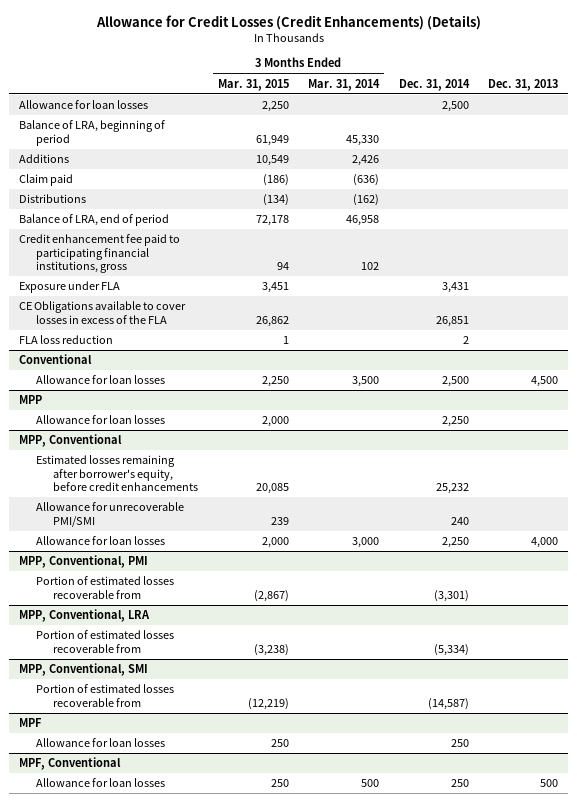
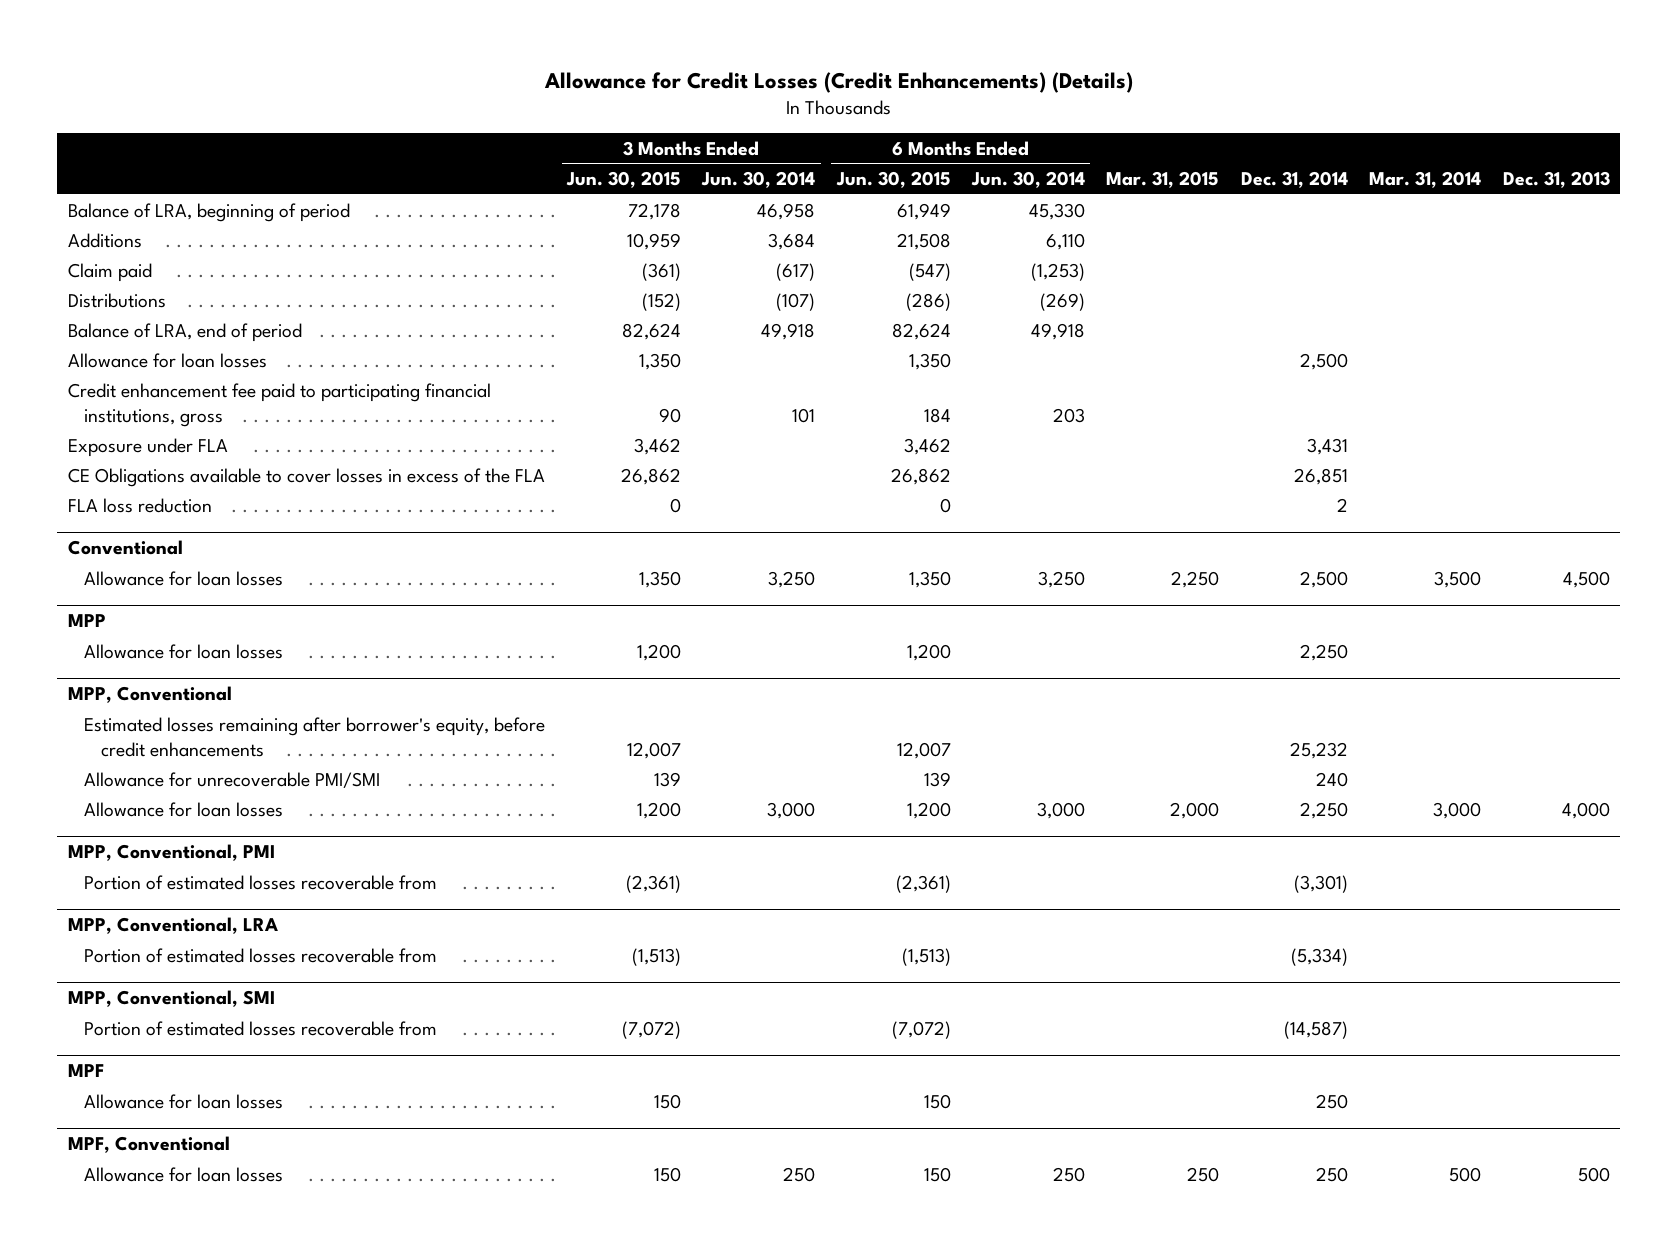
- | 3 Months Ended Mar. 31, 2015 | 3 Months Ended Mar. 31, 2014 | Dec. 31, 2014 | Dec. 31, 2013
+ | 3 Months Ended Jun. 30, 2015 | 3 Months Ended Jun. 30, 2014 | 6 Months Ended Jun. 30, 2015 | 6 Months Ended Jun. 30, 2014 | Mar. 31, 2015 | Dec. 31, 2014 | Mar. 31, 2014 | Dec. 31, 2013
moved down: Allowance for loan losses | 1,350 | | 1,350 | | | 2,500 | |

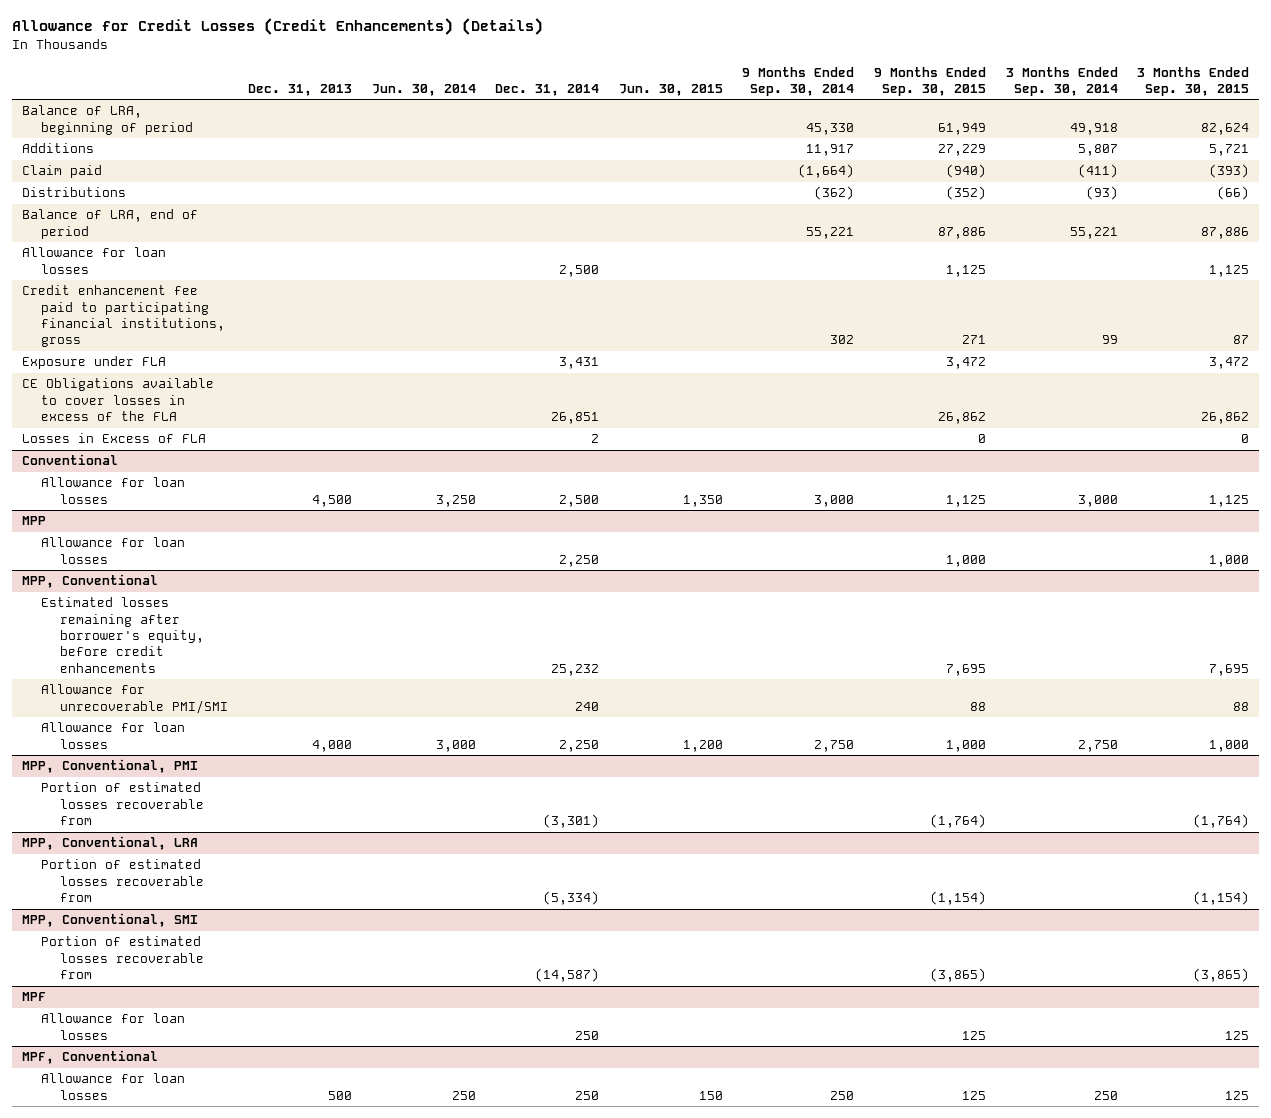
- | 3 Months Ended Jun. 30, 2015 | 3 Months Ended Jun. 30, 2014 | 6 Months Ended Jun. 30, 2015 | 6 Months Ended Jun. 30, 2014 | Mar. 31, 2015 | Dec. 31, 2014 | Mar. 31, 2014 | Dec. 31, 2013
+ | Dec. 31, 2013 | Jun. 30, 2014 | Dec. 31, 2014 | Jun. 30, 2015 | 9 Months Ended Sep. 30, 2014 | 9 Months Ended Sep. 30, 2015 | 3 Months Ended Sep. 30, 2014 | 3 Months Ended Sep. 30, 2015
- FLA loss reduction | 0 | | 0 | | | 2 | |
+ Losses in Excess of FLA | | | 2 | | | 0 | | 0

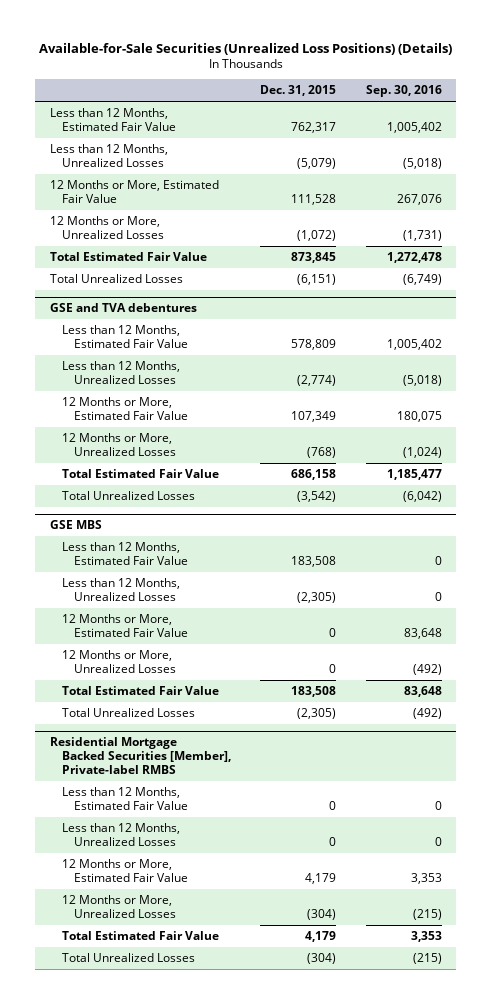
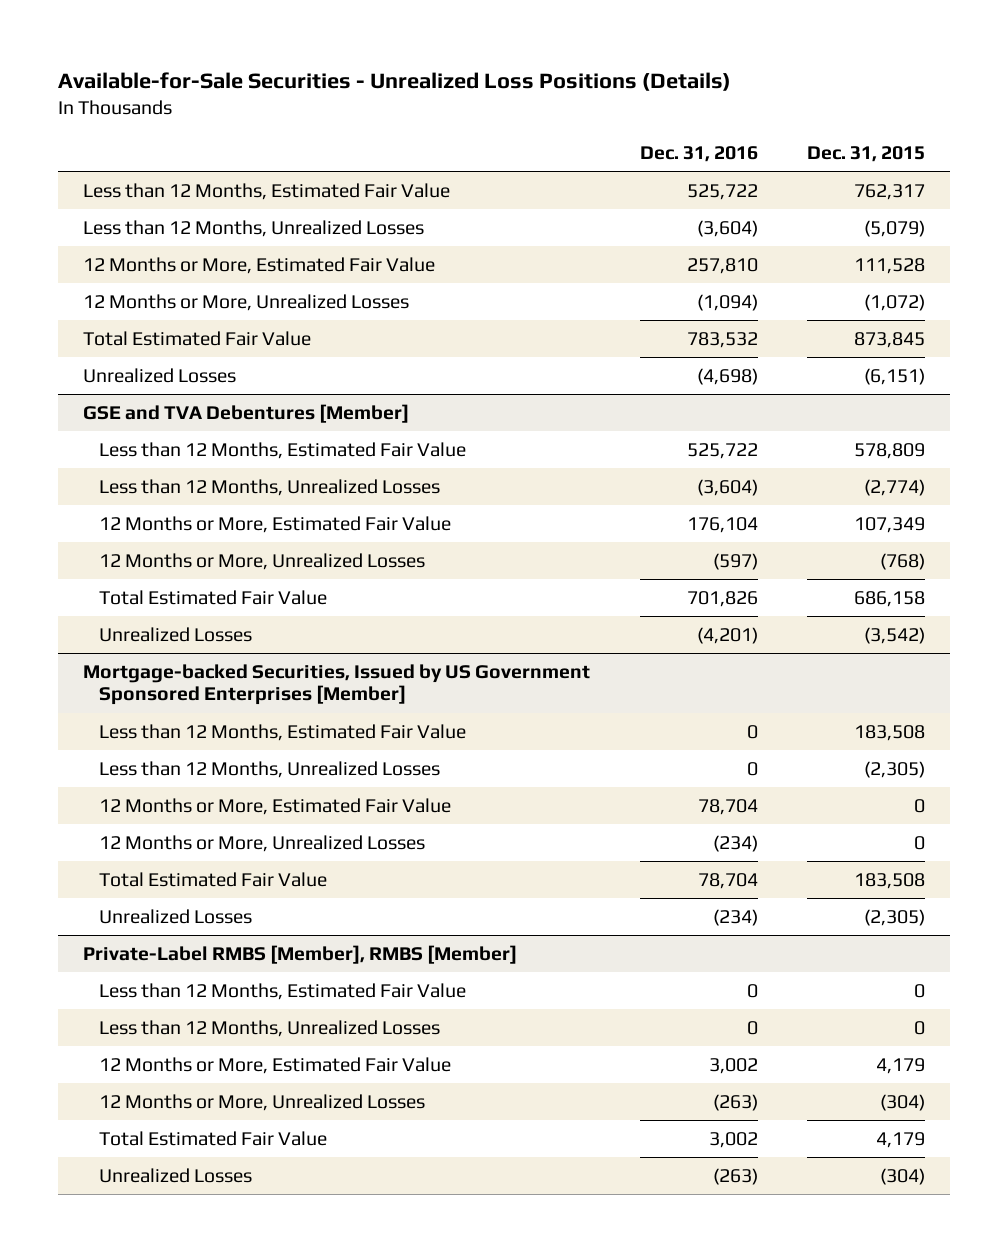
- Available-for-Sale Securities (Unrealized Loss Positions) (Details)
+ Available-for-Sale Securities - Unrealized Loss Positions (Details)
- | Dec. 31, 2015 | Sep. 30, 2016
+ | Dec. 31, 2016 | Dec. 31, 2015
- Total Unrealized Losses | (6,151) | (6,749)
- GSE and TVA debentures
+ Unrealized Losses | (4,698) | (6,151)
+ GSE and TVA Debentures [Member]
- Total Unrealized Losses | (3,542) | (6,042)
- GSE MBS
+ Unrealized Losses | (4,201) | (3,542)
+ Mortgage-backed Securities, Issued by US Government Sponsored Enterprises [Member]
- Total Unrealized Losses | (2,305) | (492)
- Residential Mortgage Backed Securities [Member], Private-label RMBS
+ Unrealized Losses | (234) | (2,305)
+ Private-Label RMBS [Member], RMBS [Member]
- Total Unrealized Losses | (304) | (215)
+ Unrealized Losses | (263) | (304)

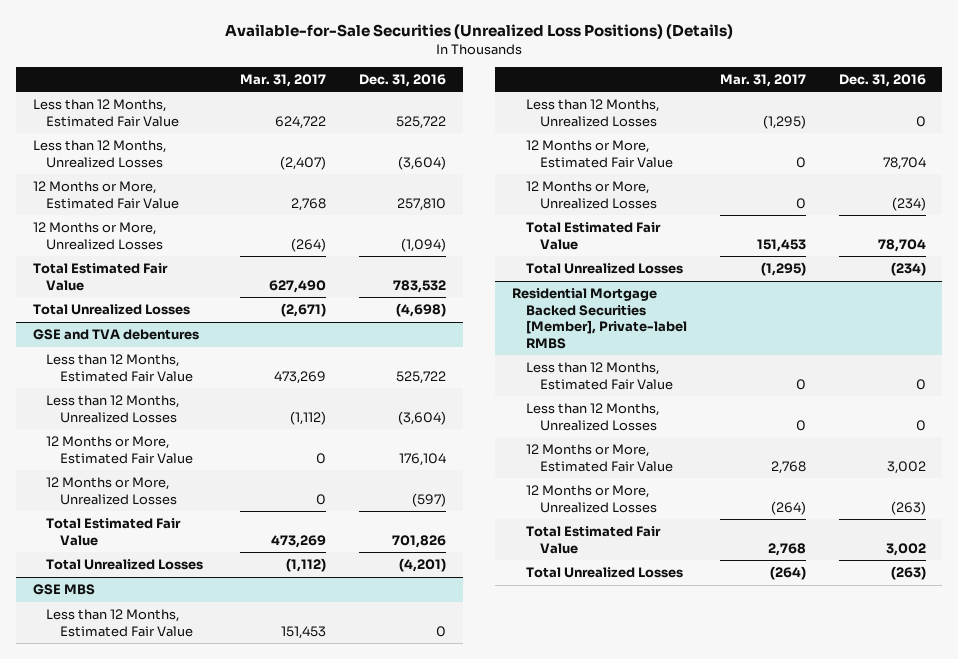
- Available-for-Sale Securities - Unrealized Loss Positions (Details)
+ Available-for-Sale Securities (Unrealized Loss Positions) (Details)
- | Dec. 31, 2016 | Dec. 31, 2015
+ | Mar. 31, 2017 | Dec. 31, 2016
- Unrealized Losses | (4,698) | (6,151)
- GSE and TVA Debentures [Member]
+ Total Unrealized Losses | (2,671) | (4,698)
+ GSE and TVA debentures
- Unrealized Losses | (4,201) | (3,542)
- Mortgage-backed Securities, Issued by US Government Sponsored Enterprises [Member]
+ Total Unrealized Losses | (1,112) | (4,201)
+ GSE MBS
- Unrealized Losses | (234) | (2,305)
- Private-Label RMBS [Member], RMBS [Member]
+ Total Unrealized Losses | (1,295) | (234)
+ Residential Mortgage Backed Securities [Member], Private-label RMBS
- Unrealized Losses | (263) | (304)
+ Total Unrealized Losses | (264) | (263)

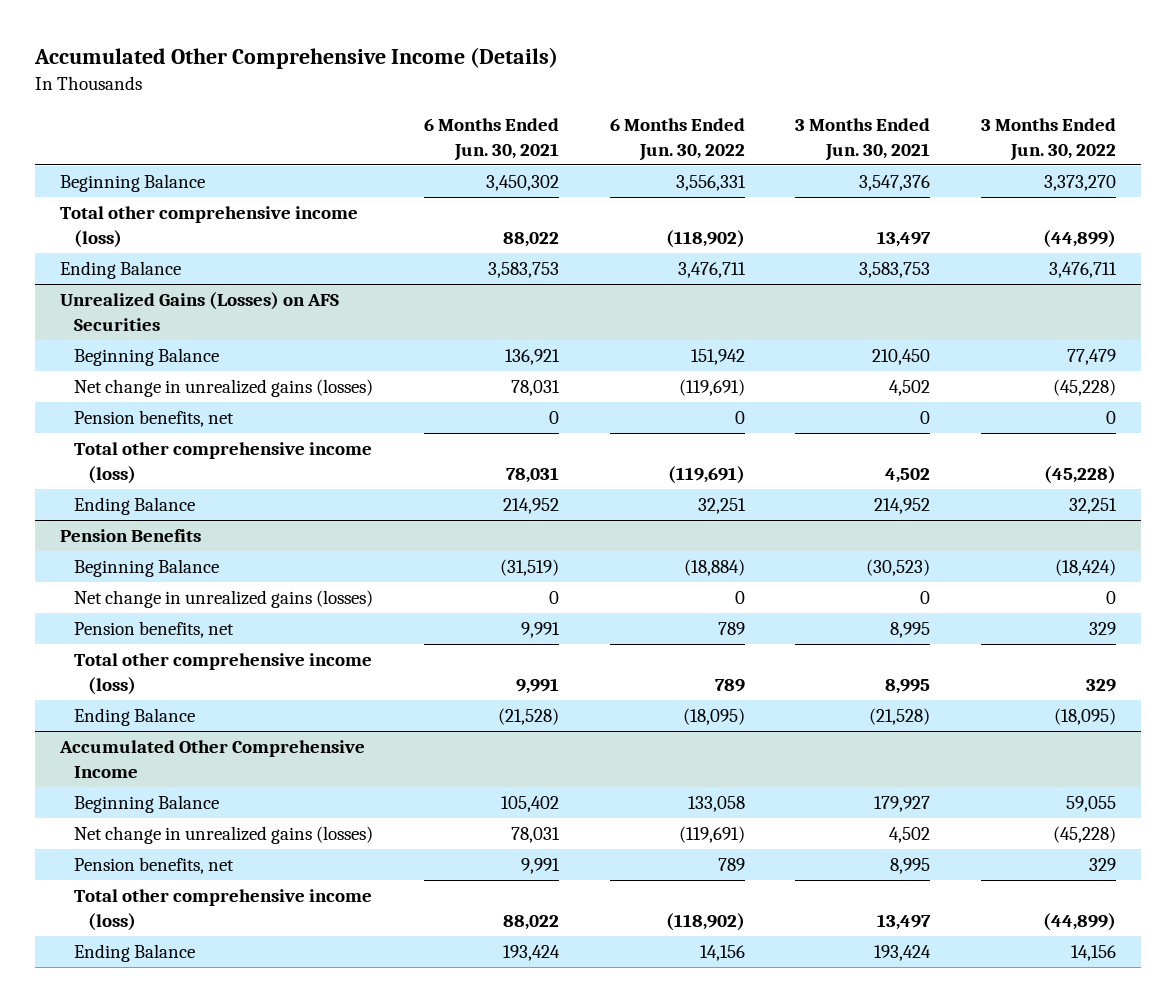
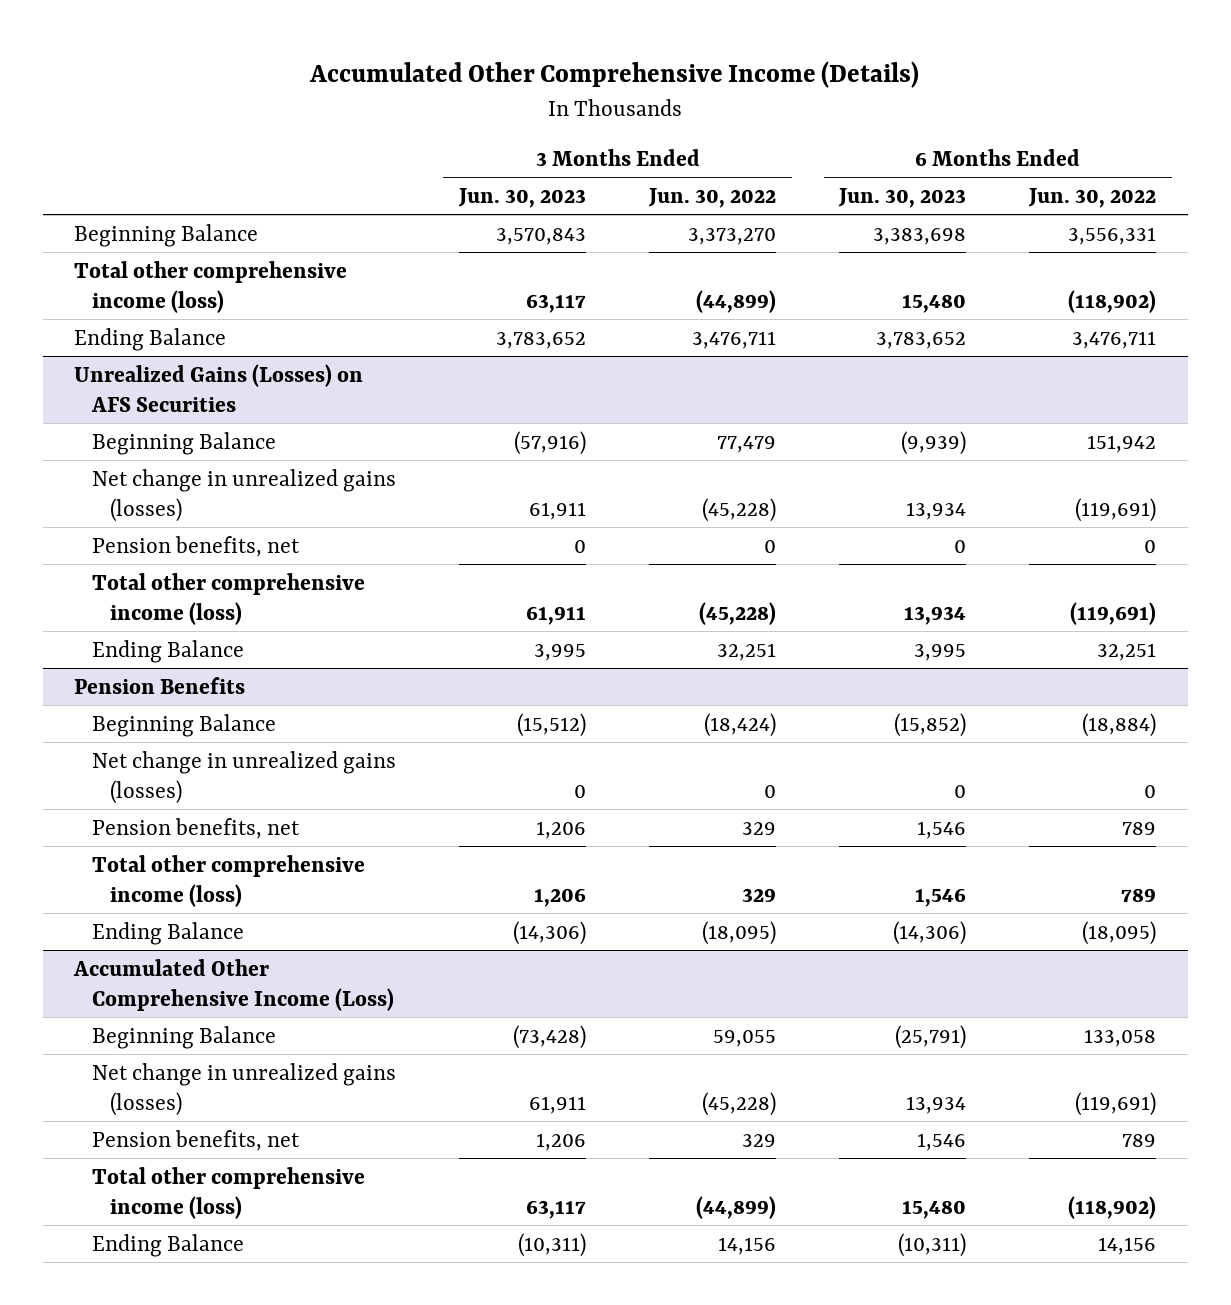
- | 6 Months Ended Jun. 30, 2021 | 6 Months Ended Jun. 30, 2022 | 3 Months Ended Jun. 30, 2021 | 3 Months Ended Jun. 30, 2022
+ | 3 Months Ended Jun. 30, 2023 | 3 Months Ended Jun. 30, 2022 | 6 Months Ended Jun. 30, 2023 | 6 Months Ended Jun. 30, 2022
- Accumulated Other Comprehensive Income
+ Accumulated Other Comprehensive Income (Loss)

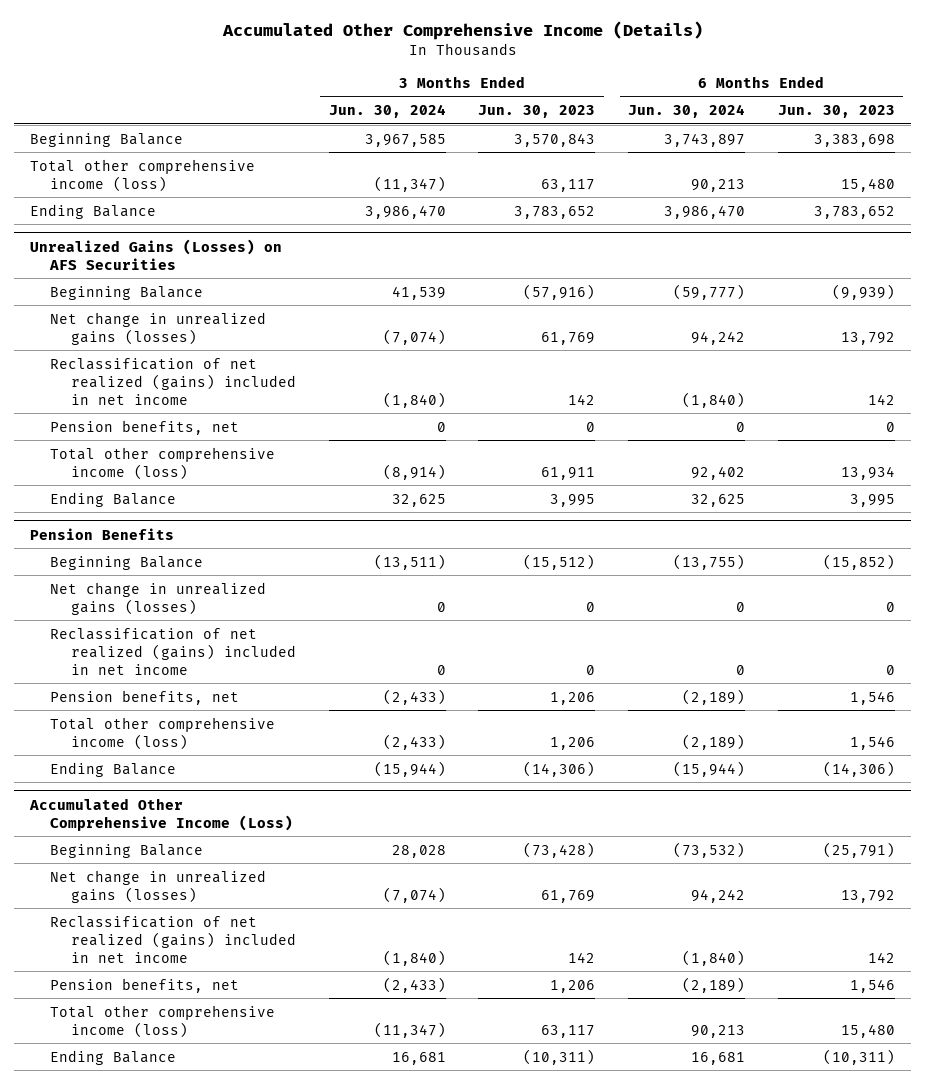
- | 3 Months Ended Jun. 30, 2023 | 3 Months Ended Jun. 30, 2022 | 6 Months Ended Jun. 30, 2023 | 6 Months Ended Jun. 30, 2022
+ | 3 Months Ended Jun. 30, 2024 | 3 Months Ended Jun. 30, 2023 | 6 Months Ended Jun. 30, 2024 | 6 Months Ended Jun. 30, 2023
@ Unrealized Gains (Losses) on AFS Securities
- Net change in unrealized gains (losses) | 61,911 | (45,228) | 13,934 | (119,691)
+ Net change in unrealized gains (losses) | (7,074) | 61,769 | 94,242 | 13,792
+ Reclassification of net realized (gains) included in net income | (1,840) | 142 | (1,840) | 142
@ Pension Benefits
+ Reclassification of net realized (gains) included in net income | 0 | 0 | 0 | 0
@ Accumulated Other Comprehensive Income (Loss)
- Net change in unrealized gains (losses) | 61,911 | (45,228) | 13,934 | (119,691)
+ Net change in unrealized gains (losses) | (7,074) | 61,769 | 94,242 | 13,792
+ Reclassification of net realized (gains) included in net income | (1,840) | 142 | (1,840) | 142

